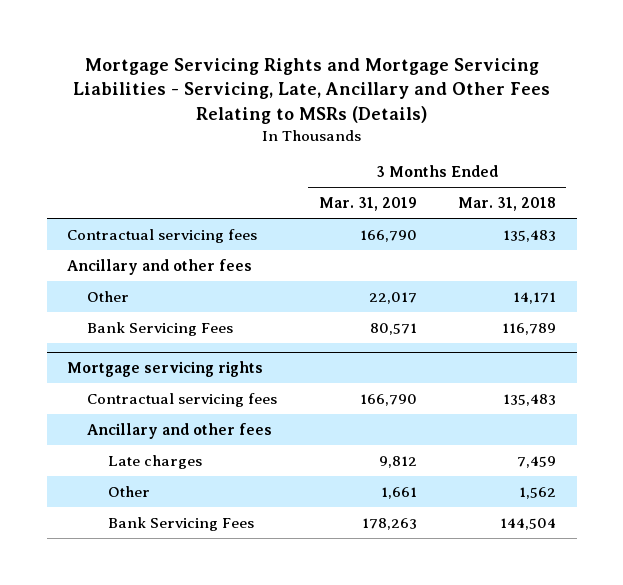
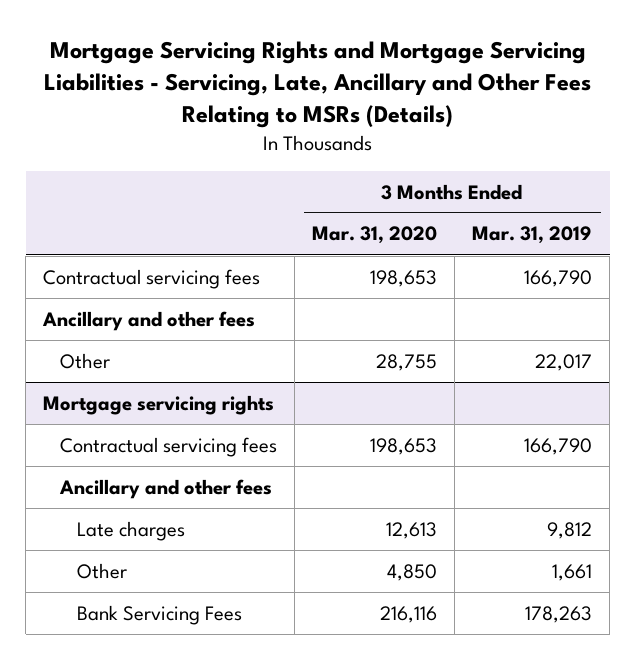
- | 3 Months Ended Mar. 31, 2019 | 3 Months Ended Mar. 31, 2018
+ | 3 Months Ended Mar. 31, 2020 | 3 Months Ended Mar. 31, 2019
- Bank Servicing Fees | 80,571 | 116,789

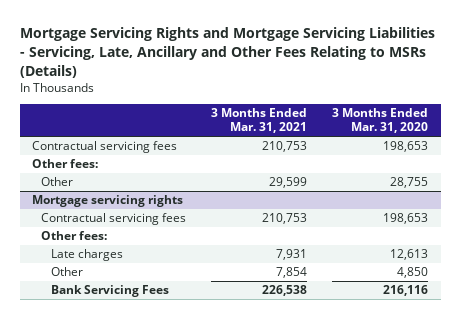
- | 3 Months Ended Mar. 31, 2020 | 3 Months Ended Mar. 31, 2019
+ | 3 Months Ended Mar. 31, 2021 | 3 Months Ended Mar. 31, 2020
- Ancillary and other fees
+ Other fees:
@ Mortgage servicing rights
- Ancillary and other fees
+ Other fees:

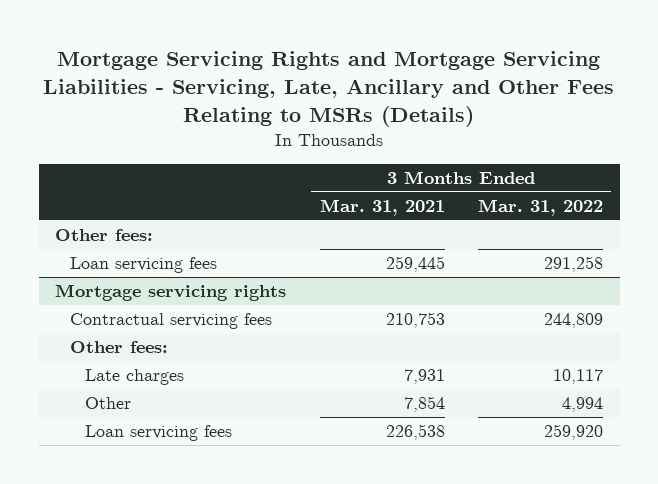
- | 3 Months Ended Mar. 31, 2021 | 3 Months Ended Mar. 31, 2020
+ | 3 Months Ended Mar. 31, 2021 | 3 Months Ended Mar. 31, 2022
- Contractual servicing fees | 210,753 | 198,653
- Other | 29,599 | 28,755
+ Loan servicing fees | 259,445 | 291,258
@ Mortgage servicing rights
- Bank Servicing Fees | 226,538 | 216,116
+ Loan servicing fees | 226,538 | 259,920

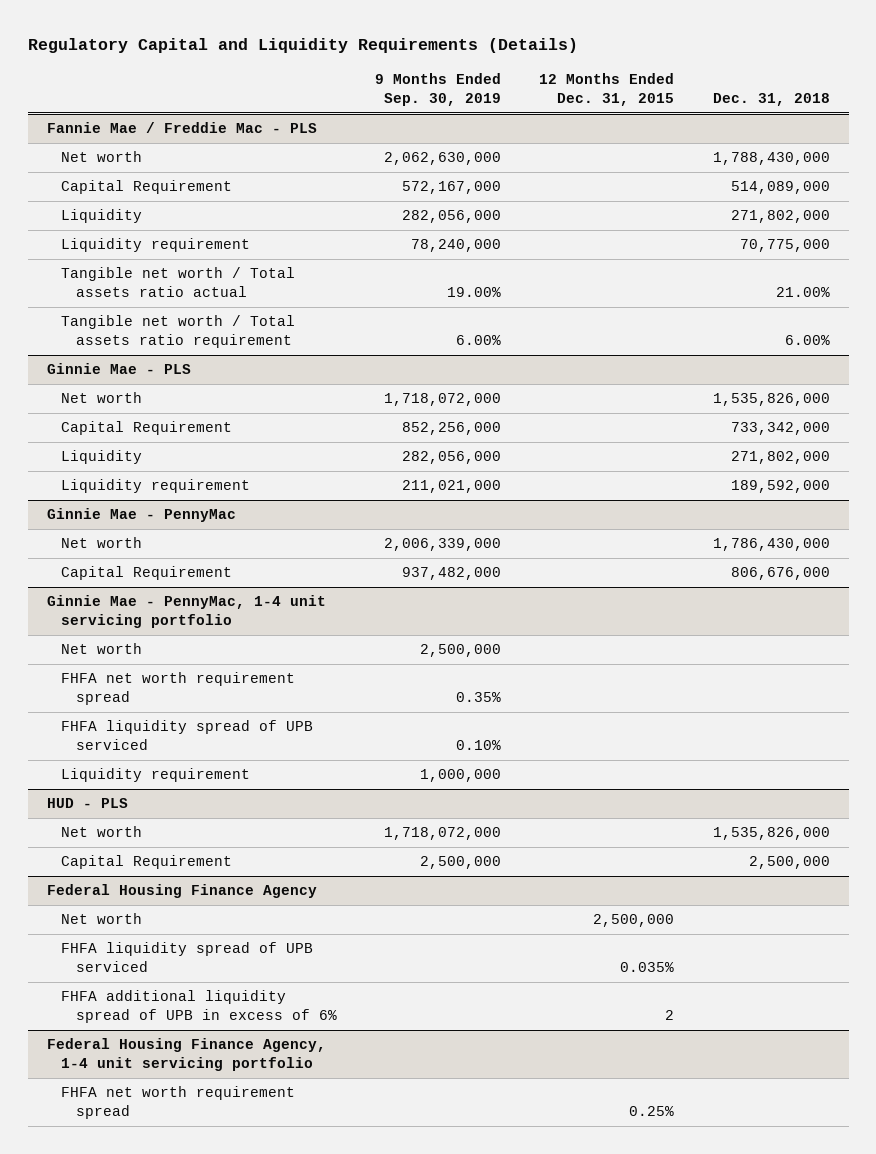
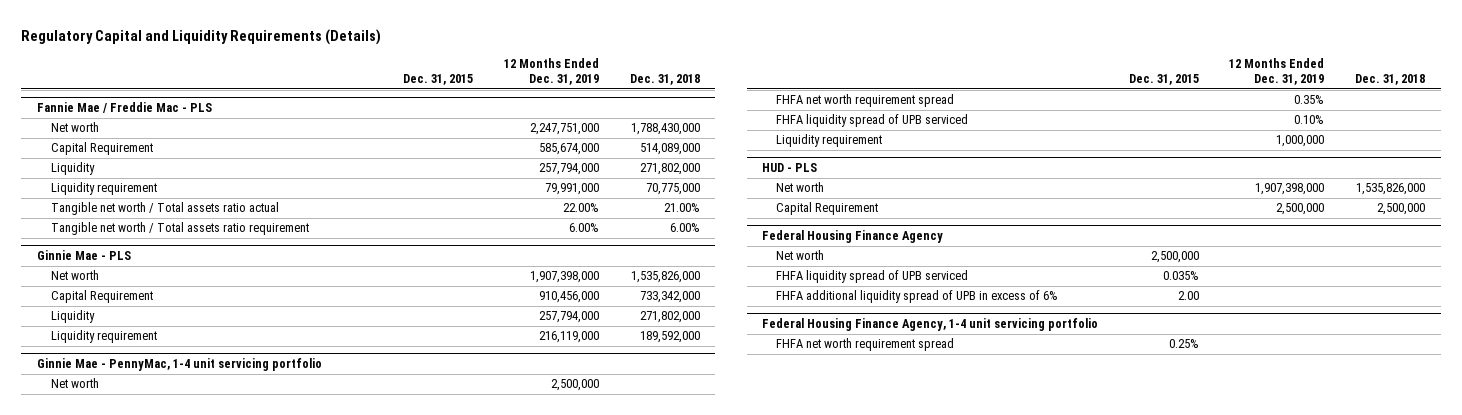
- | 9 Months Ended Sep. 30, 2019 | 12 Months Ended Dec. 31, 2015 | Dec. 31, 2018
+ | Dec. 31, 2015 | 12 Months Ended Dec. 31, 2019 | Dec. 31, 2018
- Ginnie Mae - PennyMac
- Net worth | 2,006,339,000 | | 1,786,430,000
- Capital Requirement | 937,482,000 | | 806,676,000

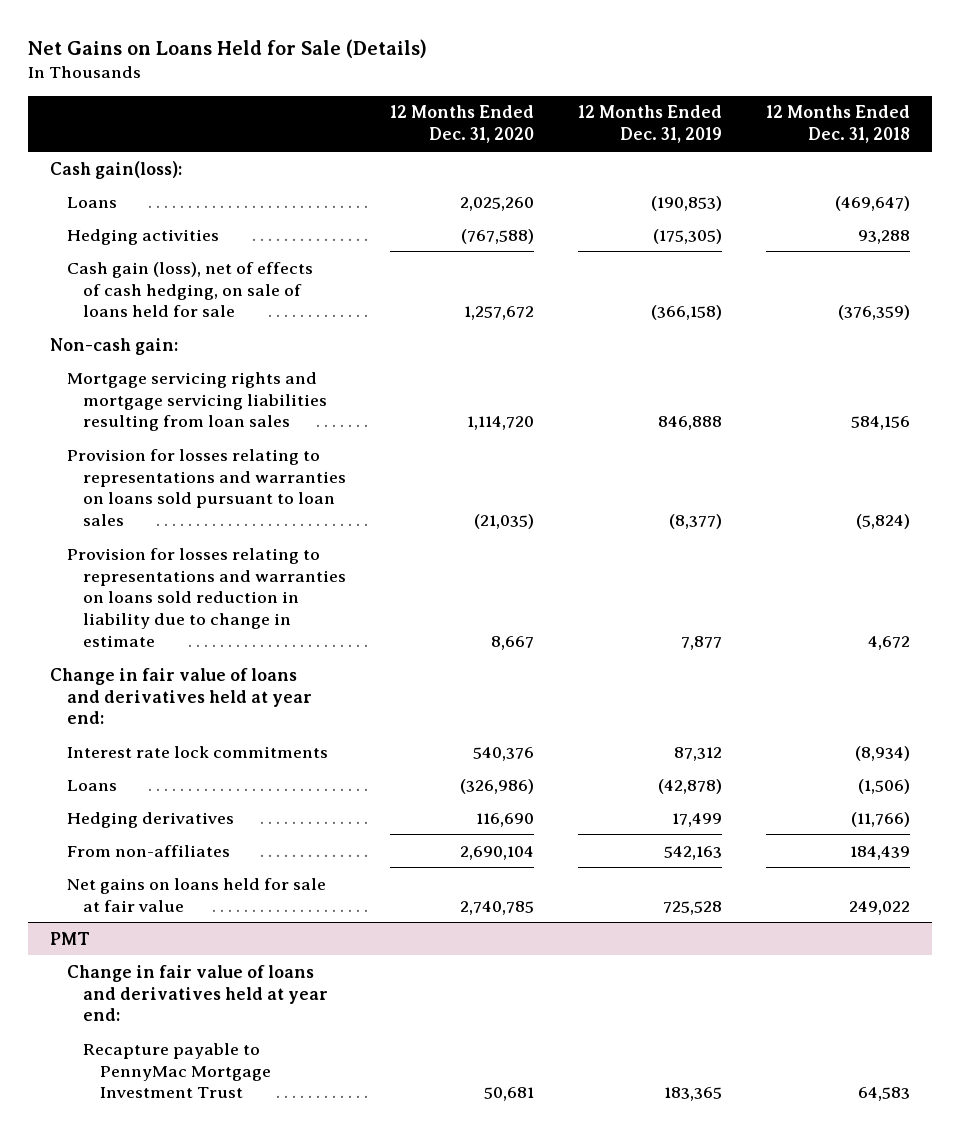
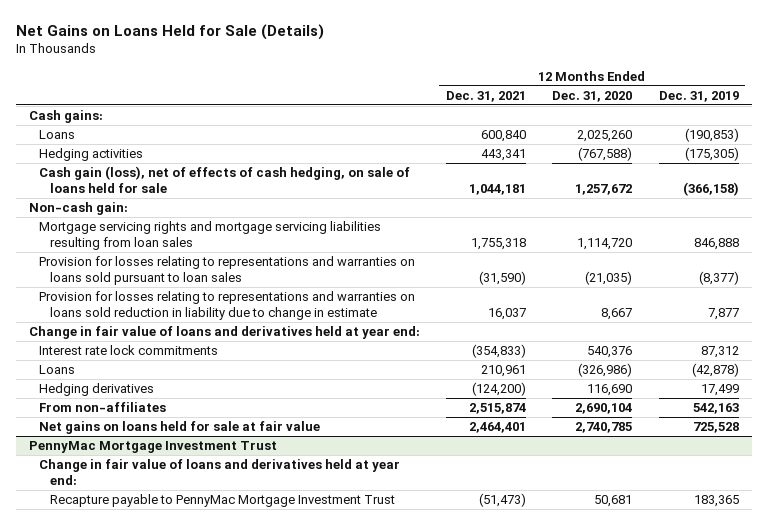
- | 12 Months Ended Dec. 31, 2020 | 12 Months Ended Dec. 31, 2019 | 12 Months Ended Dec. 31, 2018
+ | 12 Months Ended Dec. 31, 2021 | 12 Months Ended Dec. 31, 2020 | 12 Months Ended Dec. 31, 2019
- Cash gain(loss):
+ Cash gains:
- PMT
+ PennyMac Mortgage Investment Trust

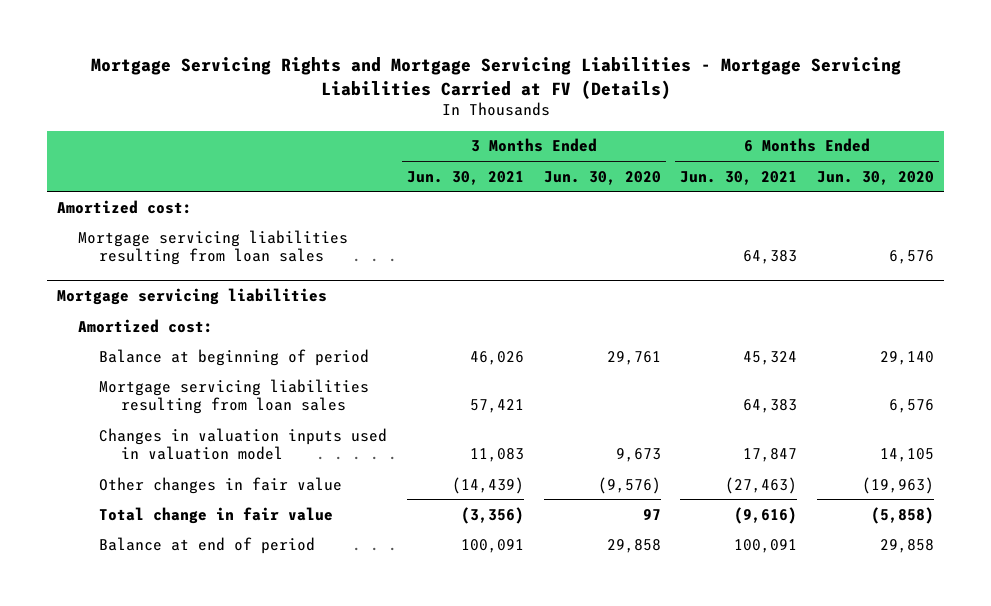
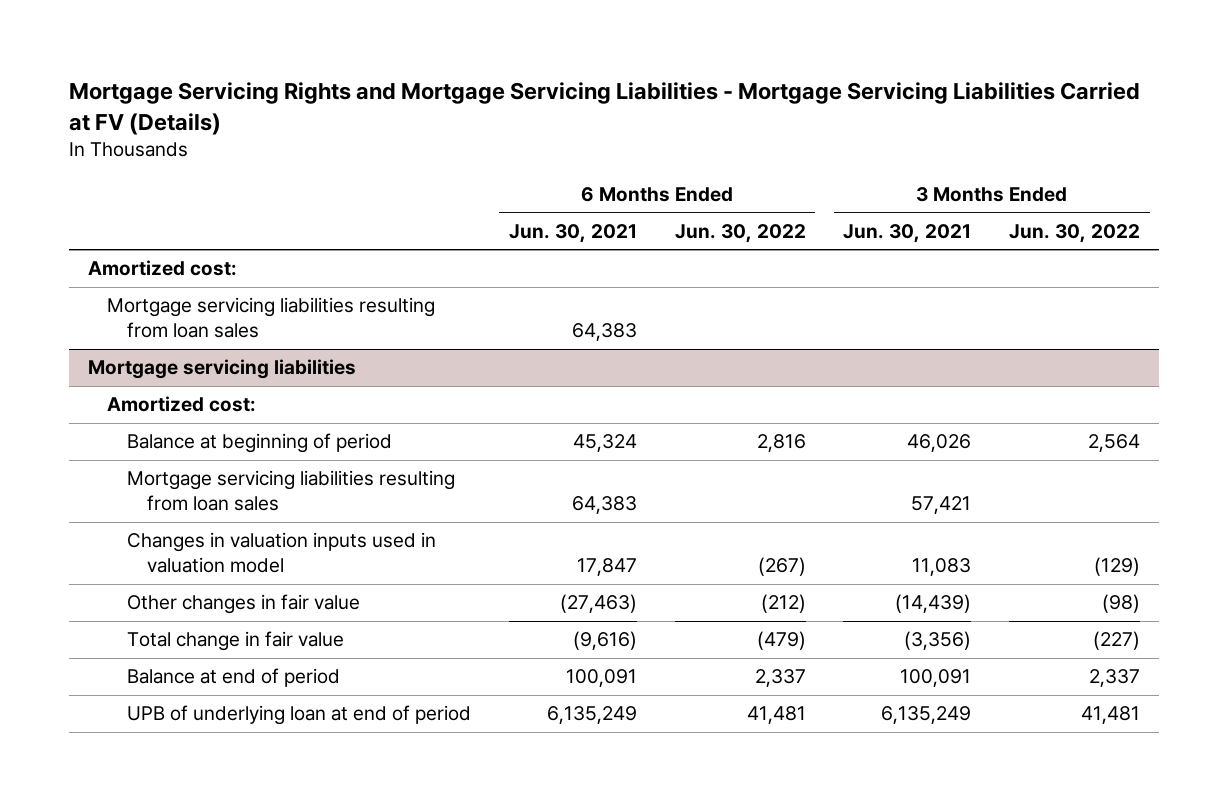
- | 3 Months Ended Jun. 30, 2021 | 3 Months Ended Jun. 30, 2020 | 6 Months Ended Jun. 30, 2021 | 6 Months Ended Jun. 30, 2020
+ | 6 Months Ended Jun. 30, 2021 | 6 Months Ended Jun. 30, 2022 | 3 Months Ended Jun. 30, 2021 | 3 Months Ended Jun. 30, 2022
@ Mortgage servicing liabilities
+ UPB of underlying loan at end of period | 6,135,249 | 41,481 | 6,135,249 | 41,481

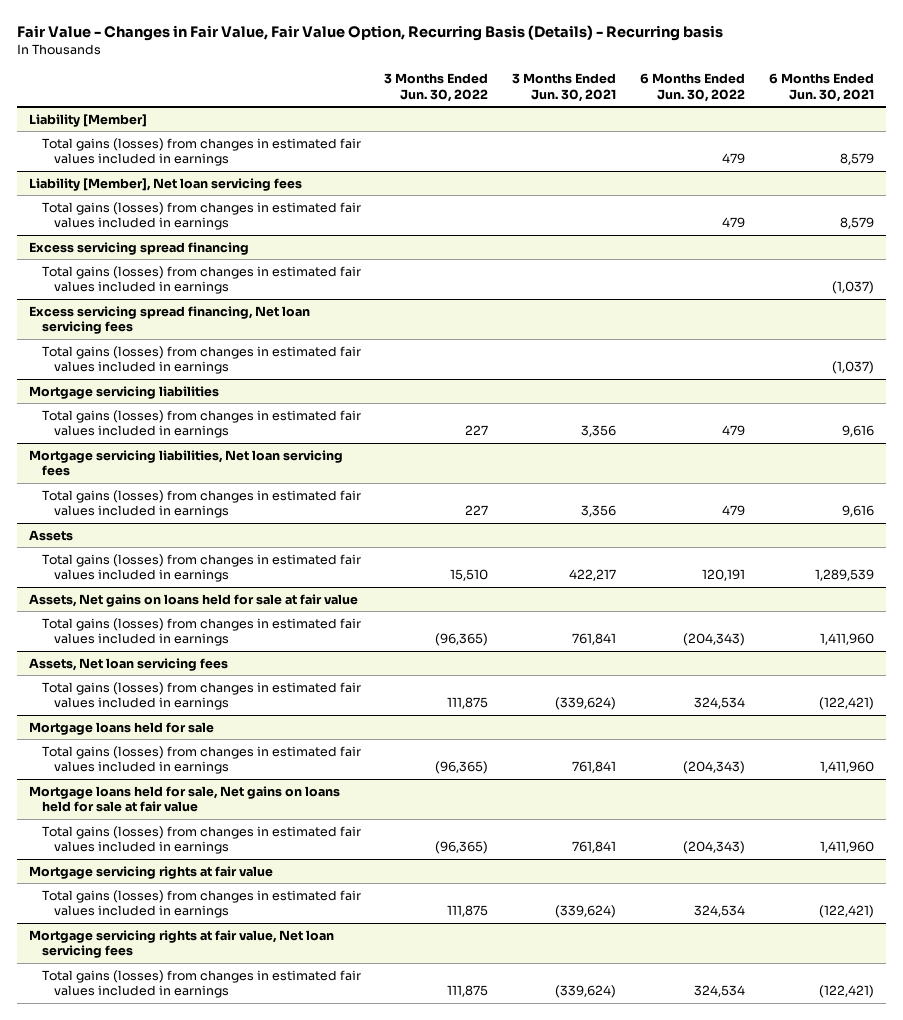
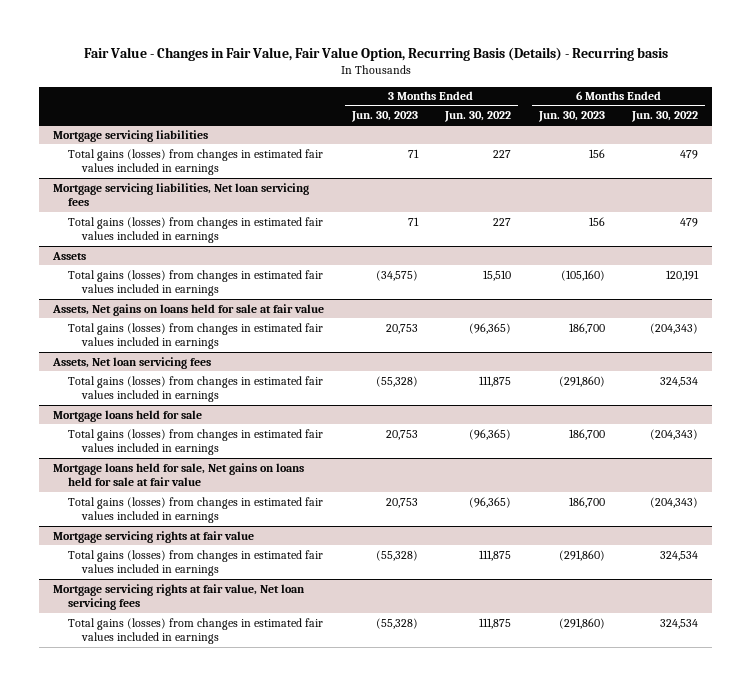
- | 3 Months Ended Jun. 30, 2022 | 3 Months Ended Jun. 30, 2021 | 6 Months Ended Jun. 30, 2022 | 6 Months Ended Jun. 30, 2021
+ | 3 Months Ended Jun. 30, 2023 | 3 Months Ended Jun. 30, 2022 | 6 Months Ended Jun. 30, 2023 | 6 Months Ended Jun. 30, 2022
- Liability [Member]
- Total gains (losses) from changes in estimated fair values included in earnings | | | 479 | 8,579
- Liability [Member], Net loan servicing fees
- Total gains (losses) from changes in estimated fair values included in earnings | | | 479 | 8,579
- Excess servicing spread financing
- Total gains (losses) from changes in estimated fair values included in earnings | | | | (1,037)
- Excess servicing spread financing, Net loan servicing fees
- Total gains (losses) from changes in estimated fair values included in earnings | | | | (1,037)

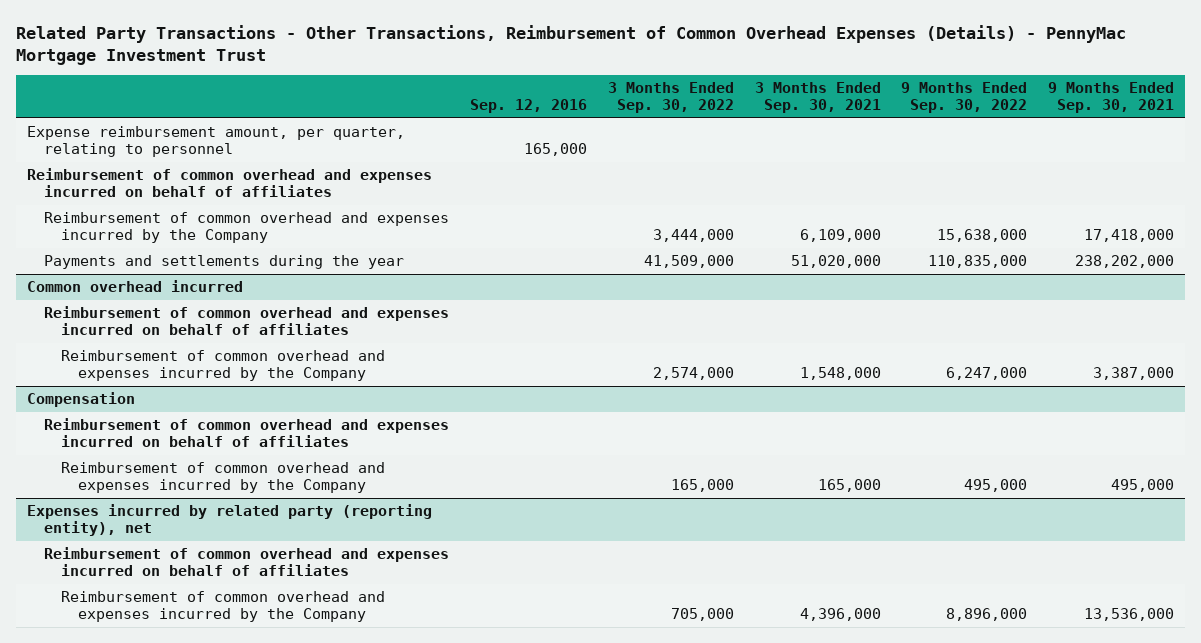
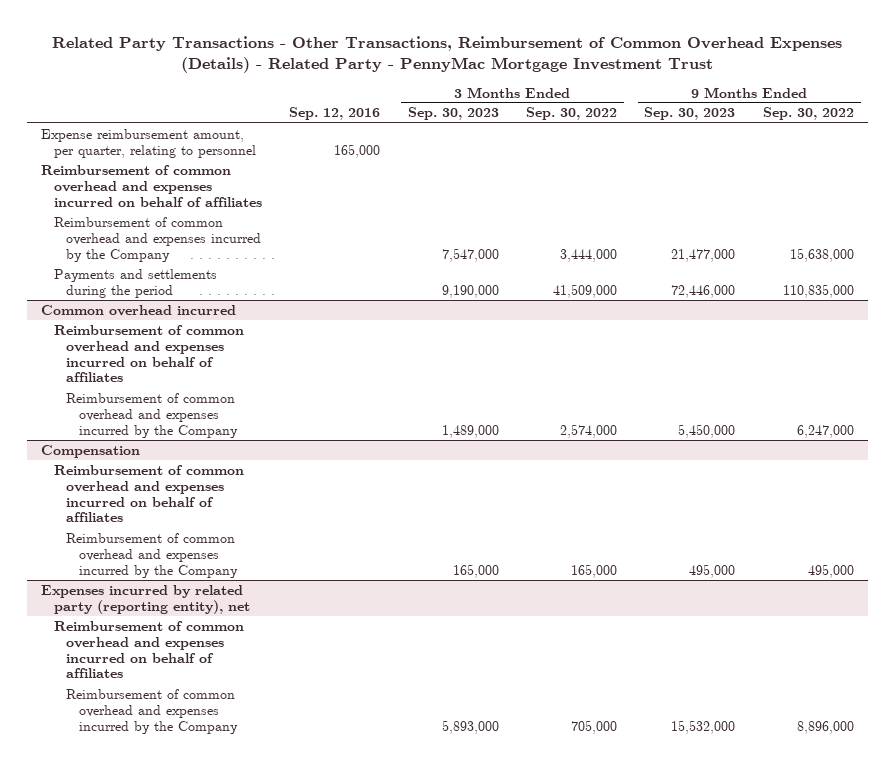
- Related Party Transactions - Other Transactions, Reimbursement of Common Overhead Expenses (Details) - PennyMac Mortgage Investment Trust
+ Related Party Transactions - Other Transactions, Reimbursement of Common Overhead Expenses (Details) - Related Party - PennyMac Mortgage Investment Trust
- | Sep. 12, 2016 | 3 Months Ended Sep. 30, 2022 | 3 Months Ended Sep. 30, 2021 | 9 Months Ended Sep. 30, 2022 | 9 Months Ended Sep. 30, 2021
+ | Sep. 12, 2016 | 3 Months Ended Sep. 30, 2023 | 3 Months Ended Sep. 30, 2022 | 9 Months Ended Sep. 30, 2023 | 9 Months Ended Sep. 30, 2022
- Payments and settlements during the year | | 41,509,000 | 51,020,000 | 110,835,000 | 238,202,000
+ Payments and settlements during the period | | 9,190,000 | 41,509,000 | 72,446,000 | 110,835,000

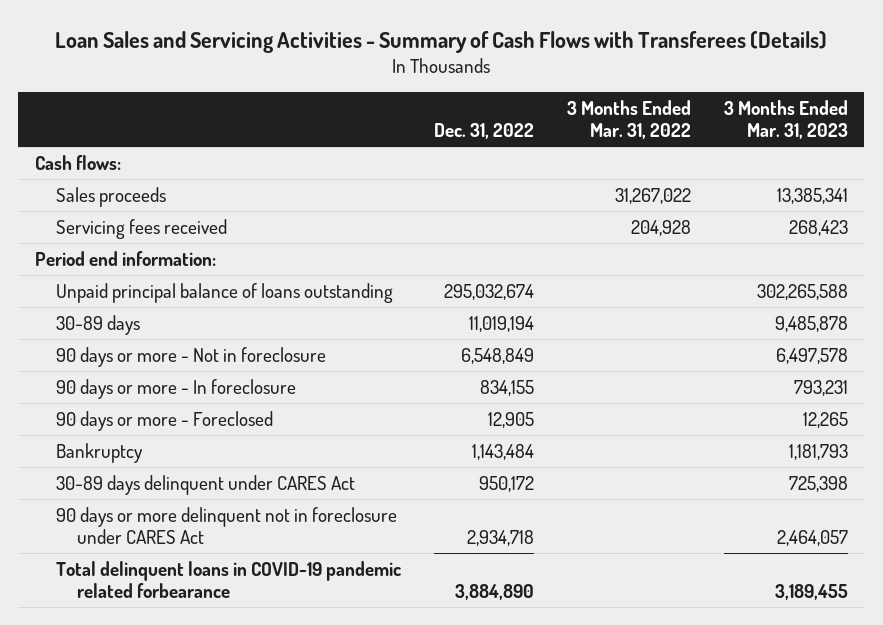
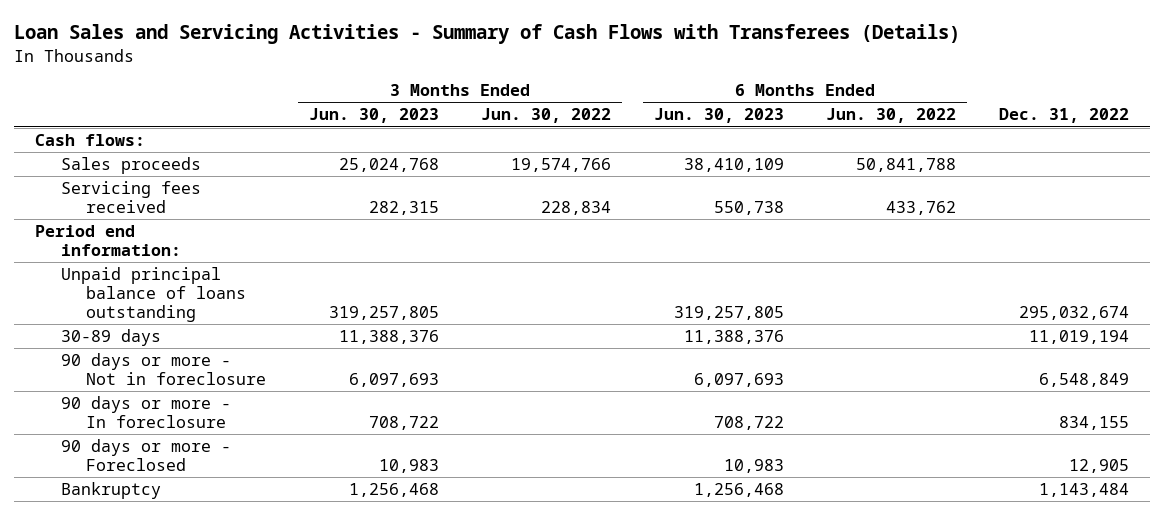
- | Dec. 31, 2022 | 3 Months Ended Mar. 31, 2022 | 3 Months Ended Mar. 31, 2023
+ | 3 Months Ended Jun. 30, 2023 | 3 Months Ended Jun. 30, 2022 | 6 Months Ended Jun. 30, 2023 | 6 Months Ended Jun. 30, 2022 | Dec. 31, 2022
- 30-89 days delinquent under CARES Act | 950,172 | | 725,398
- 90 days or more delinquent not in foreclosure under CARES Act | 2,934,718 | | 2,464,057
- Total delinquent loans in COVID-19 pandemic related forbearance | 3,884,890 | | 3,189,455

